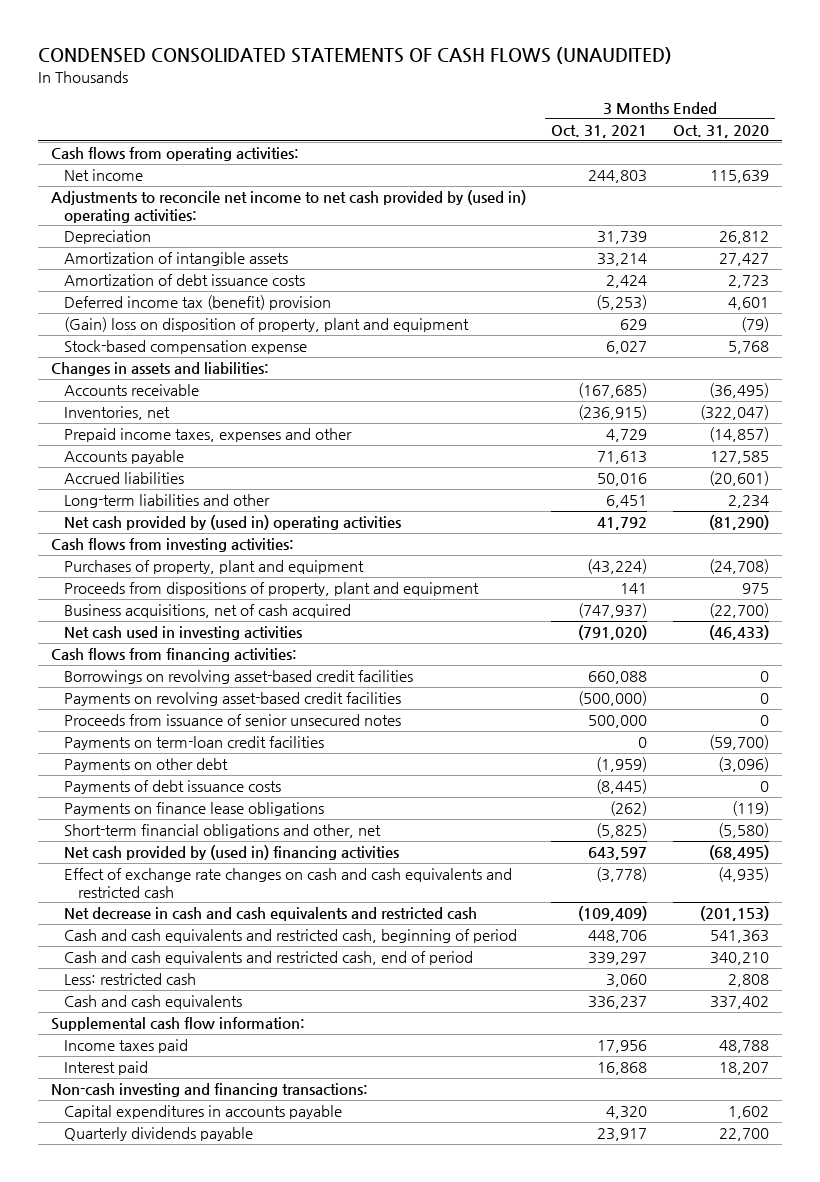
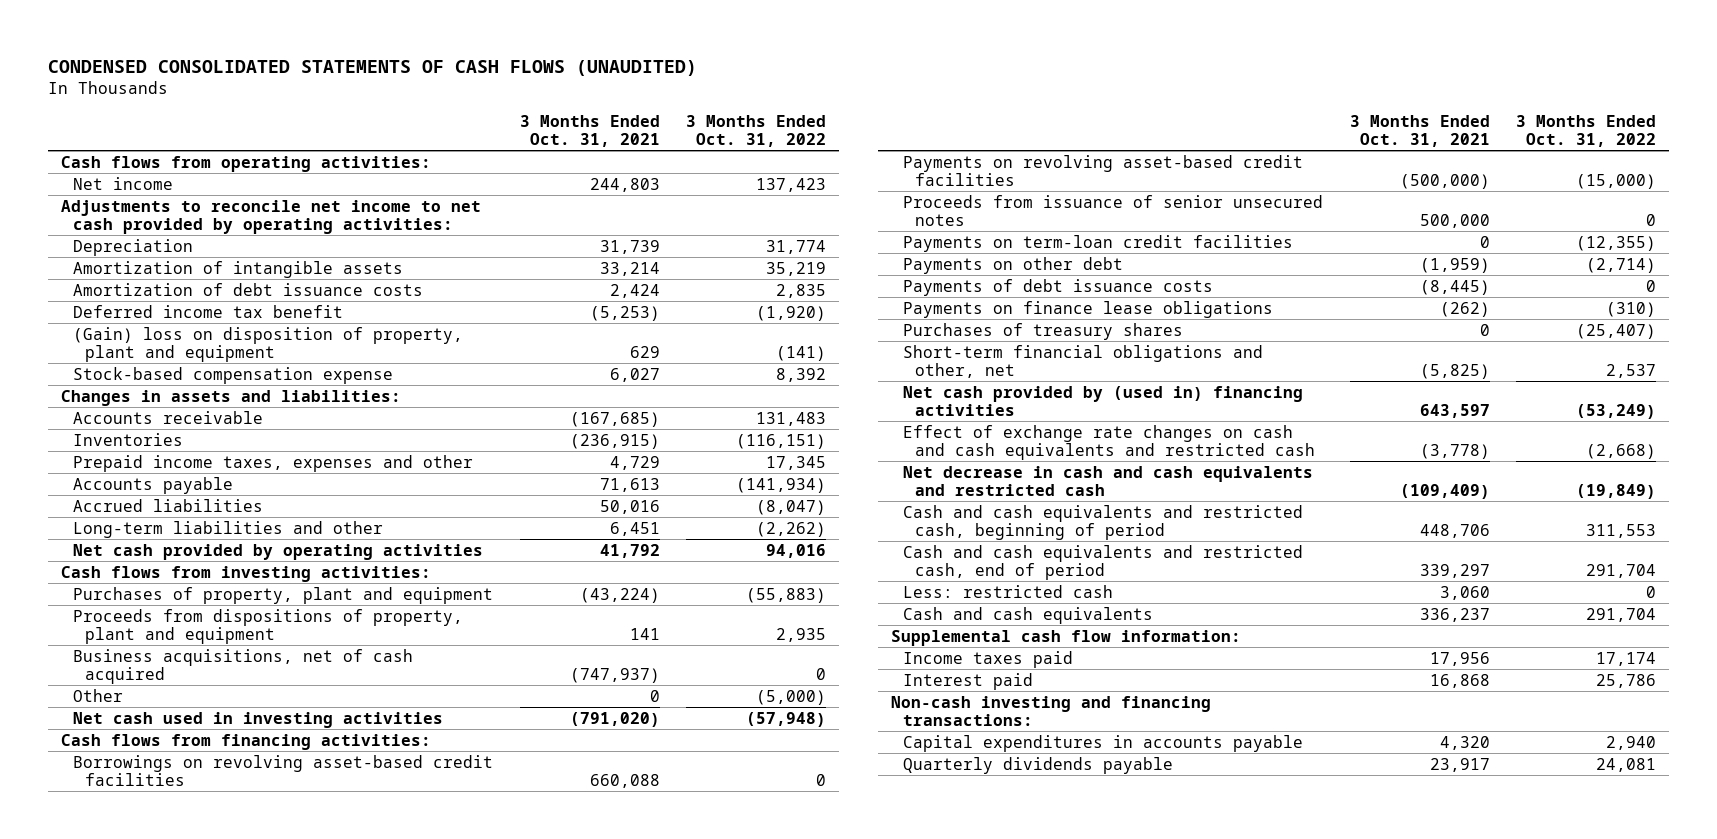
- | 3 Months Ended Oct. 31, 2021 | 3 Months Ended Oct. 31, 2020
+ | 3 Months Ended Oct. 31, 2021 | 3 Months Ended Oct. 31, 2022
- Adjustments to reconcile net income to net cash provided by (used in) operating activities:
+ Adjustments to reconcile net income to net cash provided by operating activities:
- Deferred income tax (benefit) provision | (5,253) | 4,601
+ Deferred income tax benefit | (5,253) | (1,920)
- Inventories, net | (236,915) | (322,047)
+ Inventories | (236,915) | (116,151)
- Net cash provided by (used in) operating activities | 41,792 | (81,290)
+ Net cash provided by operating activities | 41,792 | 94,016
+ Other | 0 | (5,000)
+ Purchases of treasury shares | 0 | (25,407)

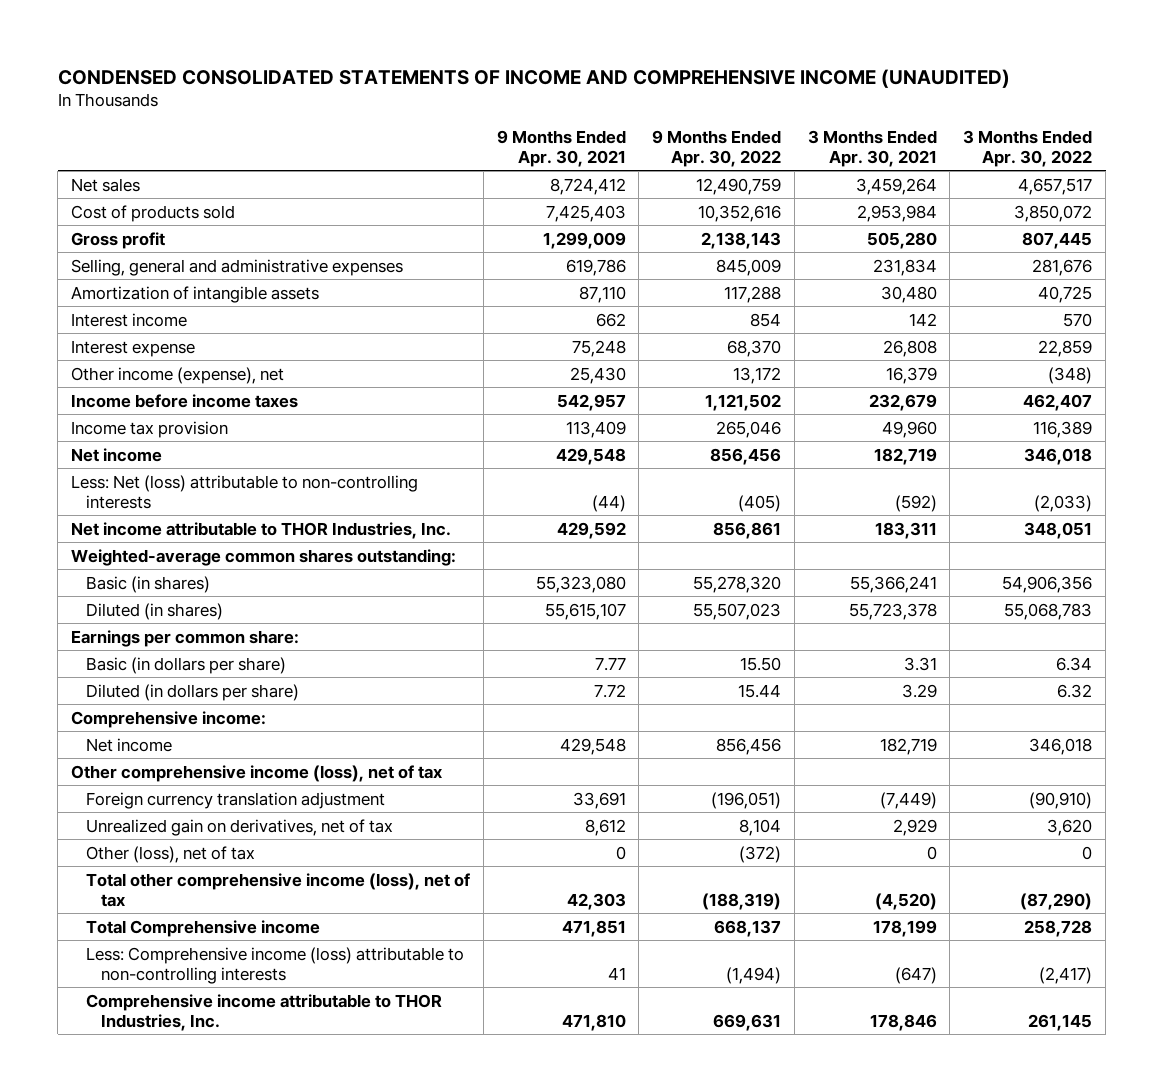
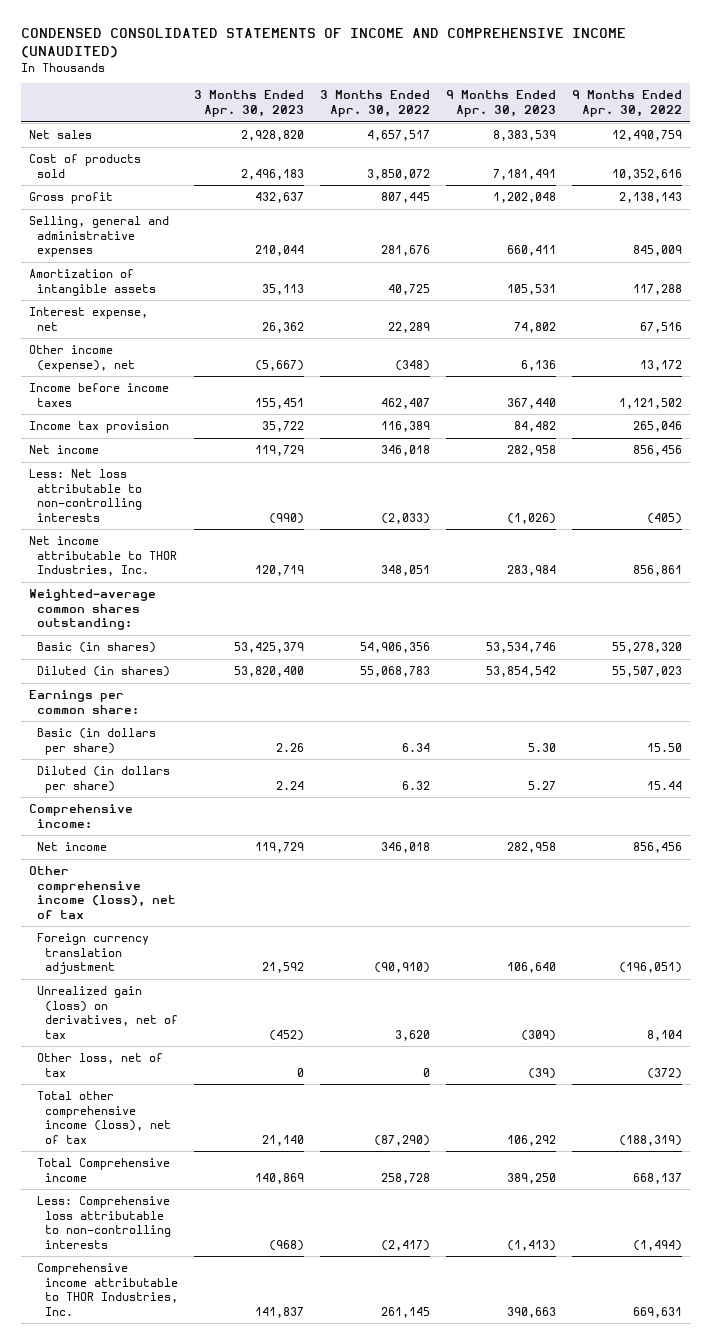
- | 9 Months Ended Apr. 30, 2021 | 9 Months Ended Apr. 30, 2022 | 3 Months Ended Apr. 30, 2021 | 3 Months Ended Apr. 30, 2022
+ | 3 Months Ended Apr. 30, 2023 | 3 Months Ended Apr. 30, 2022 | 9 Months Ended Apr. 30, 2023 | 9 Months Ended Apr. 30, 2022
- Interest income | 662 | 854 | 142 | 570
- Interest expense | 75,248 | 68,370 | 26,808 | 22,859
+ Interest expense, net | 26,362 | 22,289 | 74,802 | 67,516
- Less: Net (loss) attributable to non-controlling interests | (44) | (405) | (592) | (2,033)
+ Less: Net loss attributable to non-controlling interests | (990) | (2,033) | (1,026) | (405)
- Unrealized gain on derivatives, net of tax | 8,612 | 8,104 | 2,929 | 3,620
- Other (loss), net of tax | 0 | (372) | 0 | 0
+ Unrealized gain (loss) on derivatives, net of tax | (452) | 3,620 | (309) | 8,104
+ Other loss, net of tax | 0 | 0 | (39) | (372)
- Less: Comprehensive income (loss) attributable to non-controlling interests | 41 | (1,494) | (647) | (2,417)
+ Less: Comprehensive loss attributable to non-controlling interests | (968) | (2,417) | (1,413) | (1,494)

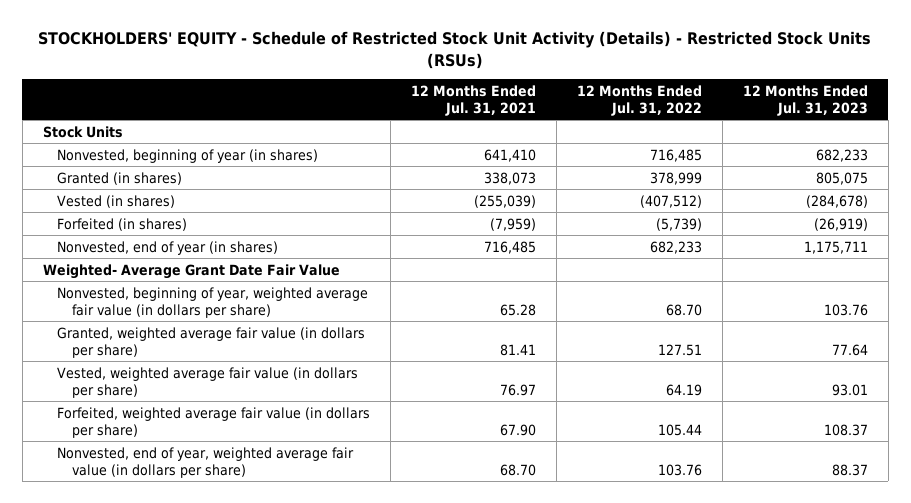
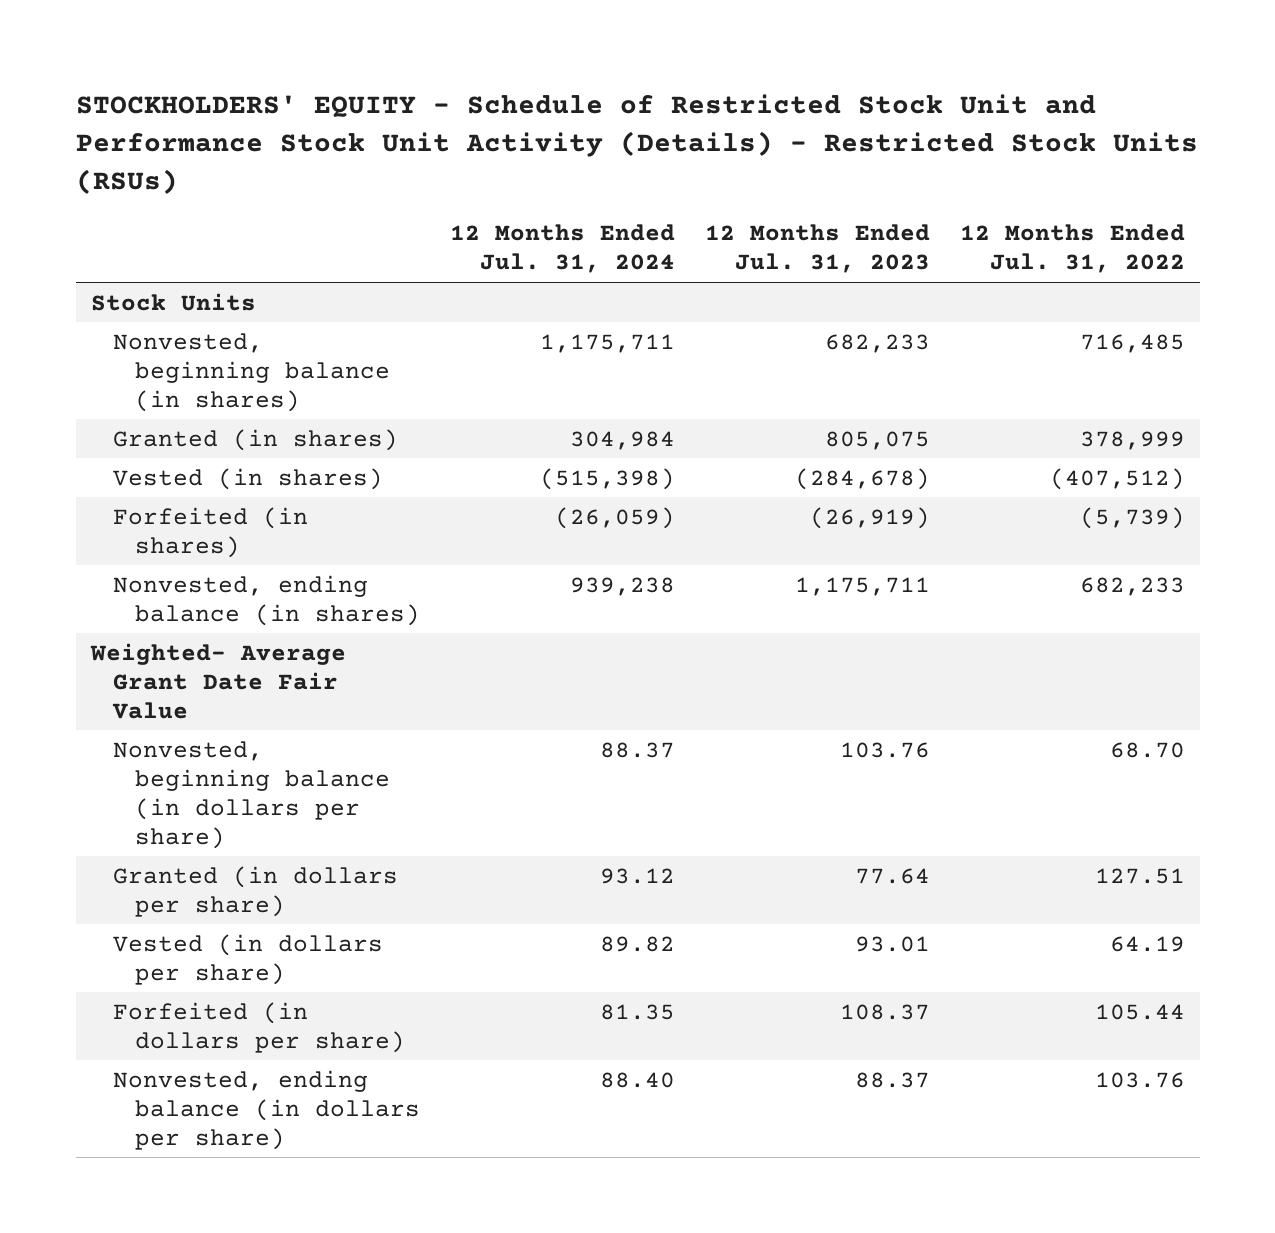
- STOCKHOLDERS' EQUITY - Schedule of Restricted Stock Unit Activity (Details) - Restricted Stock Units (RSUs)
+ STOCKHOLDERS' EQUITY - Schedule of Restricted Stock Unit and Performance Stock Unit Activity (Details) - Restricted Stock Units (RSUs)
- | 12 Months Ended Jul. 31, 2021 | 12 Months Ended Jul. 31, 2022 | 12 Months Ended Jul. 31, 2023
+ | 12 Months Ended Jul. 31, 2024 | 12 Months Ended Jul. 31, 2023 | 12 Months Ended Jul. 31, 2022
- Nonvested, beginning of year (in shares) | 641,410 | 716,485 | 682,233
+ Nonvested, beginning balance (in shares) | 1,175,711 | 682,233 | 716,485
- Nonvested, end of year (in shares) | 716,485 | 682,233 | 1,175,711
+ Nonvested, ending balance (in shares) | 939,238 | 1,175,711 | 682,233
- Nonvested, beginning of year, weighted average fair value (in dollars per share) | 65.28 | 68.70 | 103.76
- Granted, weighted average fair value (in dollars per share) | 81.41 | 127.51 | 77.64
- Vested, weighted average fair value (in dollars per share) | 76.97 | 64.19 | 93.01
- Forfeited, weighted average fair value (in dollars per share) | 67.90 | 105.44 | 108.37
- Nonvested, end of year, weighted average fair value (in dollars per share) | 68.70 | 103.76 | 88.37
+ Nonvested, beginning balance (in dollars per share) | 88.37 | 103.76 | 68.70
+ Granted (in dollars per share) | 93.12 | 77.64 | 127.51
+ Vested (in dollars per share) | 89.82 | 93.01 | 64.19
+ Forfeited (in dollars per share) | 81.35 | 108.37 | 105.44
+ Nonvested, ending balance (in dollars per share) | 88.40 | 88.37 | 103.76

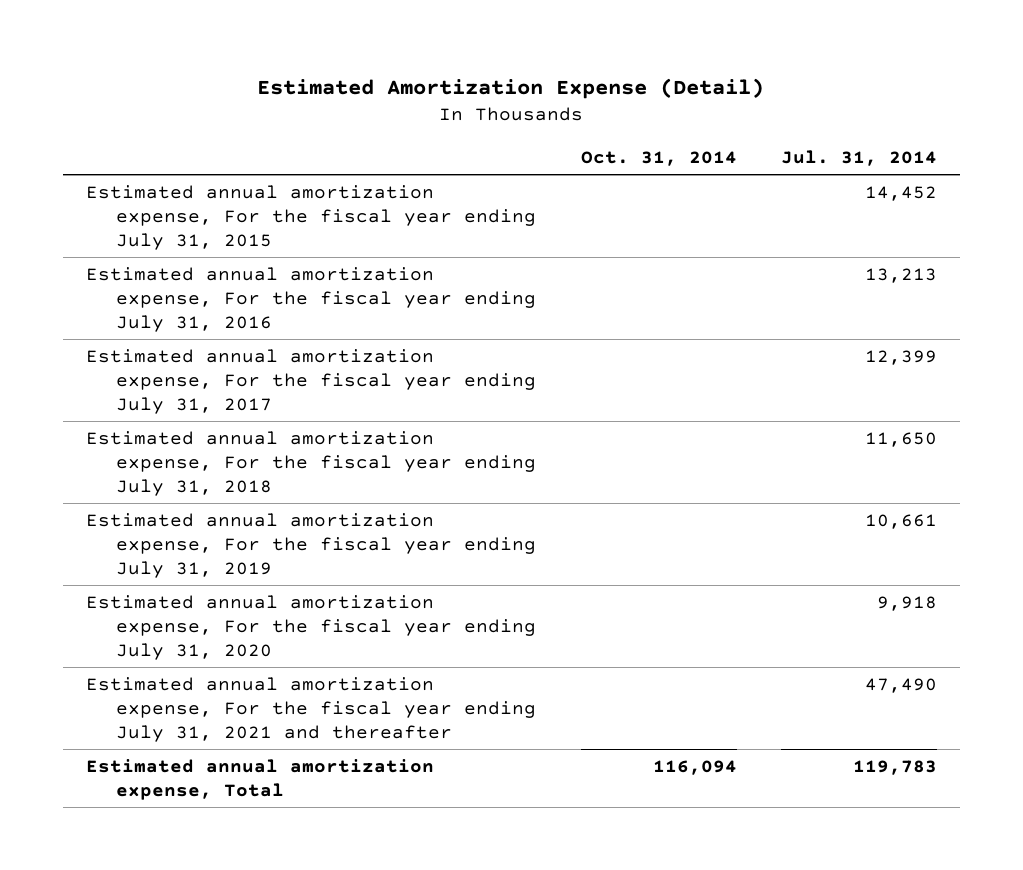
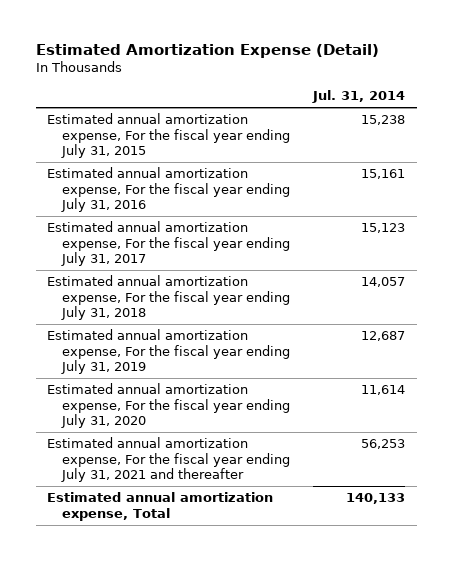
- | Oct. 31, 2014 | Jul. 31, 2014
+ | Jul. 31, 2014
- Estimated annual amortization expense, For the fiscal year ending July 31, 2015 | | 14,452
- Estimated annual amortization expense, For the fiscal year ending July 31, 2016 | | 13,213
- Estimated annual amortization expense, For the fiscal year ending July 31, 2017 | | 12,399
- Estimated annual amortization expense, For the fiscal year ending July 31, 2018 | | 11,650
- Estimated annual amortization expense, For the fiscal year ending July 31, 2019 | | 10,661
- Estimated annual amortization expense, For the fiscal year ending July 31, 2020 | | 9,918
- Estimated annual amortization expense, For the fiscal year ending July 31, 2021 and thereafter | | 47,490
- Estimated annual amortization expense, Total | 116,094 | 119,783
+ Estimated annual amortization expense, For the fiscal year ending July 31, 2015 | 15,238
+ Estimated annual amortization expense, For the fiscal year ending July 31, 2016 | 15,161
+ Estimated annual amortization expense, For the fiscal year ending July 31, 2017 | 15,123
+ Estimated annual amortization expense, For the fiscal year ending July 31, 2018 | 14,057
+ Estimated annual amortization expense, For the fiscal year ending July 31, 2019 | 12,687
+ Estimated annual amortization expense, For the fiscal year ending July 31, 2020 | 11,614
+ Estimated annual amortization expense, For the fiscal year ending July 31, 2021 and thereafter | 56,253
+ Estimated annual amortization expense, Total | 140,133

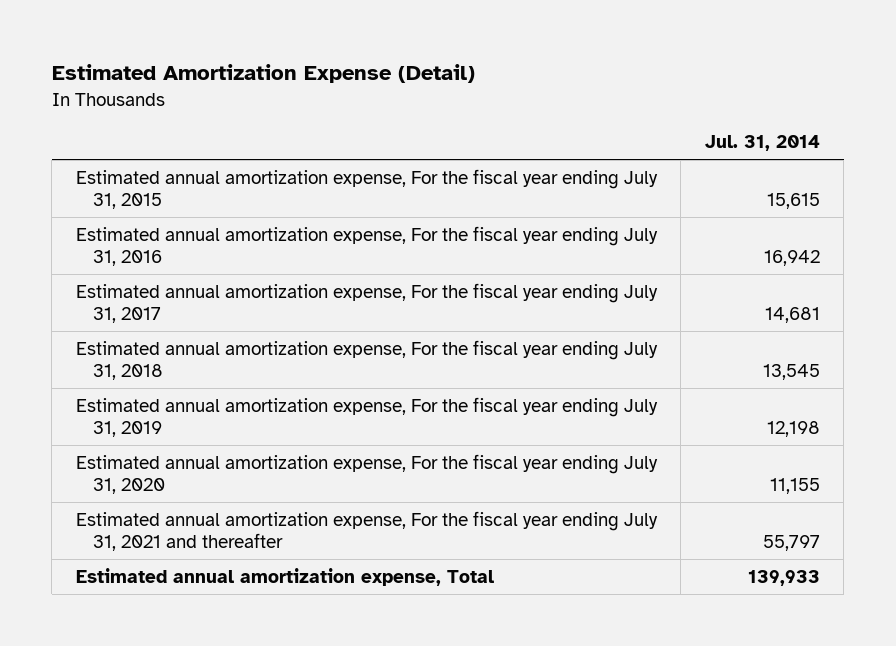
- Estimated annual amortization expense, For the fiscal year ending July 31, 2015 | 15,238
- Estimated annual amortization expense, For the fiscal year ending July 31, 2016 | 15,161
- Estimated annual amortization expense, For the fiscal year ending July 31, 2017 | 15,123
- Estimated annual amortization expense, For the fiscal year ending July 31, 2018 | 14,057
- Estimated annual amortization expense, For the fiscal year ending July 31, 2019 | 12,687
- Estimated annual amortization expense, For the fiscal year ending July 31, 2020 | 11,614
- Estimated annual amortization expense, For the fiscal year ending July 31, 2021 and thereafter | 56,253
- Estimated annual amortization expense, Total | 140,133
+ Estimated annual amortization expense, For the fiscal year ending July 31, 2015 | 15,615
+ Estimated annual amortization expense, For the fiscal year ending July 31, 2016 | 16,942
+ Estimated annual amortization expense, For the fiscal year ending July 31, 2017 | 14,681
+ Estimated annual amortization expense, For the fiscal year ending July 31, 2018 | 13,545
+ Estimated annual amortization expense, For the fiscal year ending July 31, 2019 | 12,198
+ Estimated annual amortization expense, For the fiscal year ending July 31, 2020 | 11,155
+ Estimated annual amortization expense, For the fiscal year ending July 31, 2021 and thereafter | 55,797
+ Estimated annual amortization expense, Total | 139,933

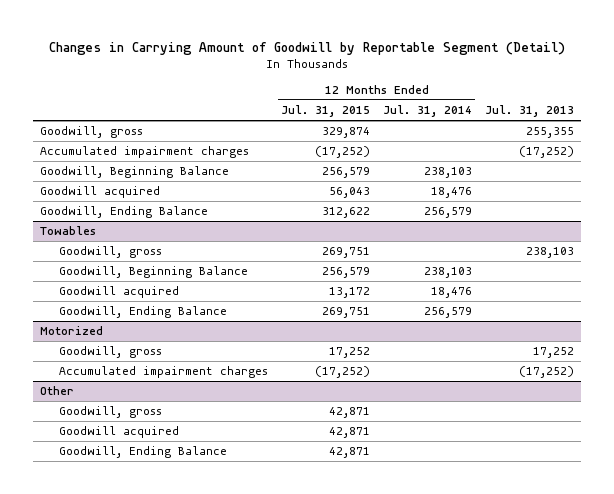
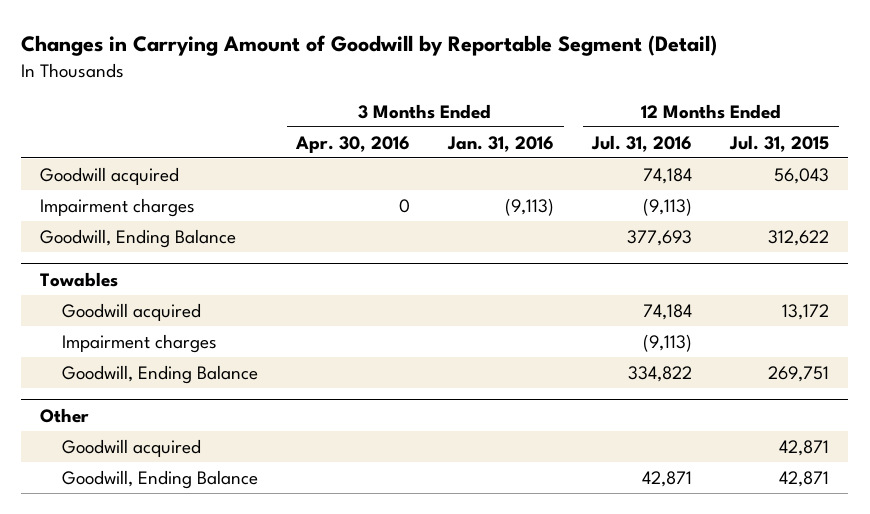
- | 12 Months Ended Jul. 31, 2015 | 12 Months Ended Jul. 31, 2014 | Jul. 31, 2013
+ | 3 Months Ended Apr. 30, 2016 | 3 Months Ended Jan. 31, 2016 | 12 Months Ended Jul. 31, 2016 | 12 Months Ended Jul. 31, 2015
- Goodwill, gross | 329,874 | | 255,355
- Accumulated impairment charges | (17,252) | | (17,252)
- Goodwill, Beginning Balance | 256,579 | 238,103 |
+ Impairment charges | 0 | (9,113) | (9,113) |
@ Towables
- Goodwill, gross | 269,751 | | 238,103
- Goodwill, Beginning Balance | 256,579 | 238,103 |
+ Impairment charges | | | (9,113) |
- Motorized
- Goodwill, gross | 17,252 | | 17,252
- Accumulated impairment charges | (17,252) | | (17,252)
@ Other
- Goodwill, gross | 42,871 | |

